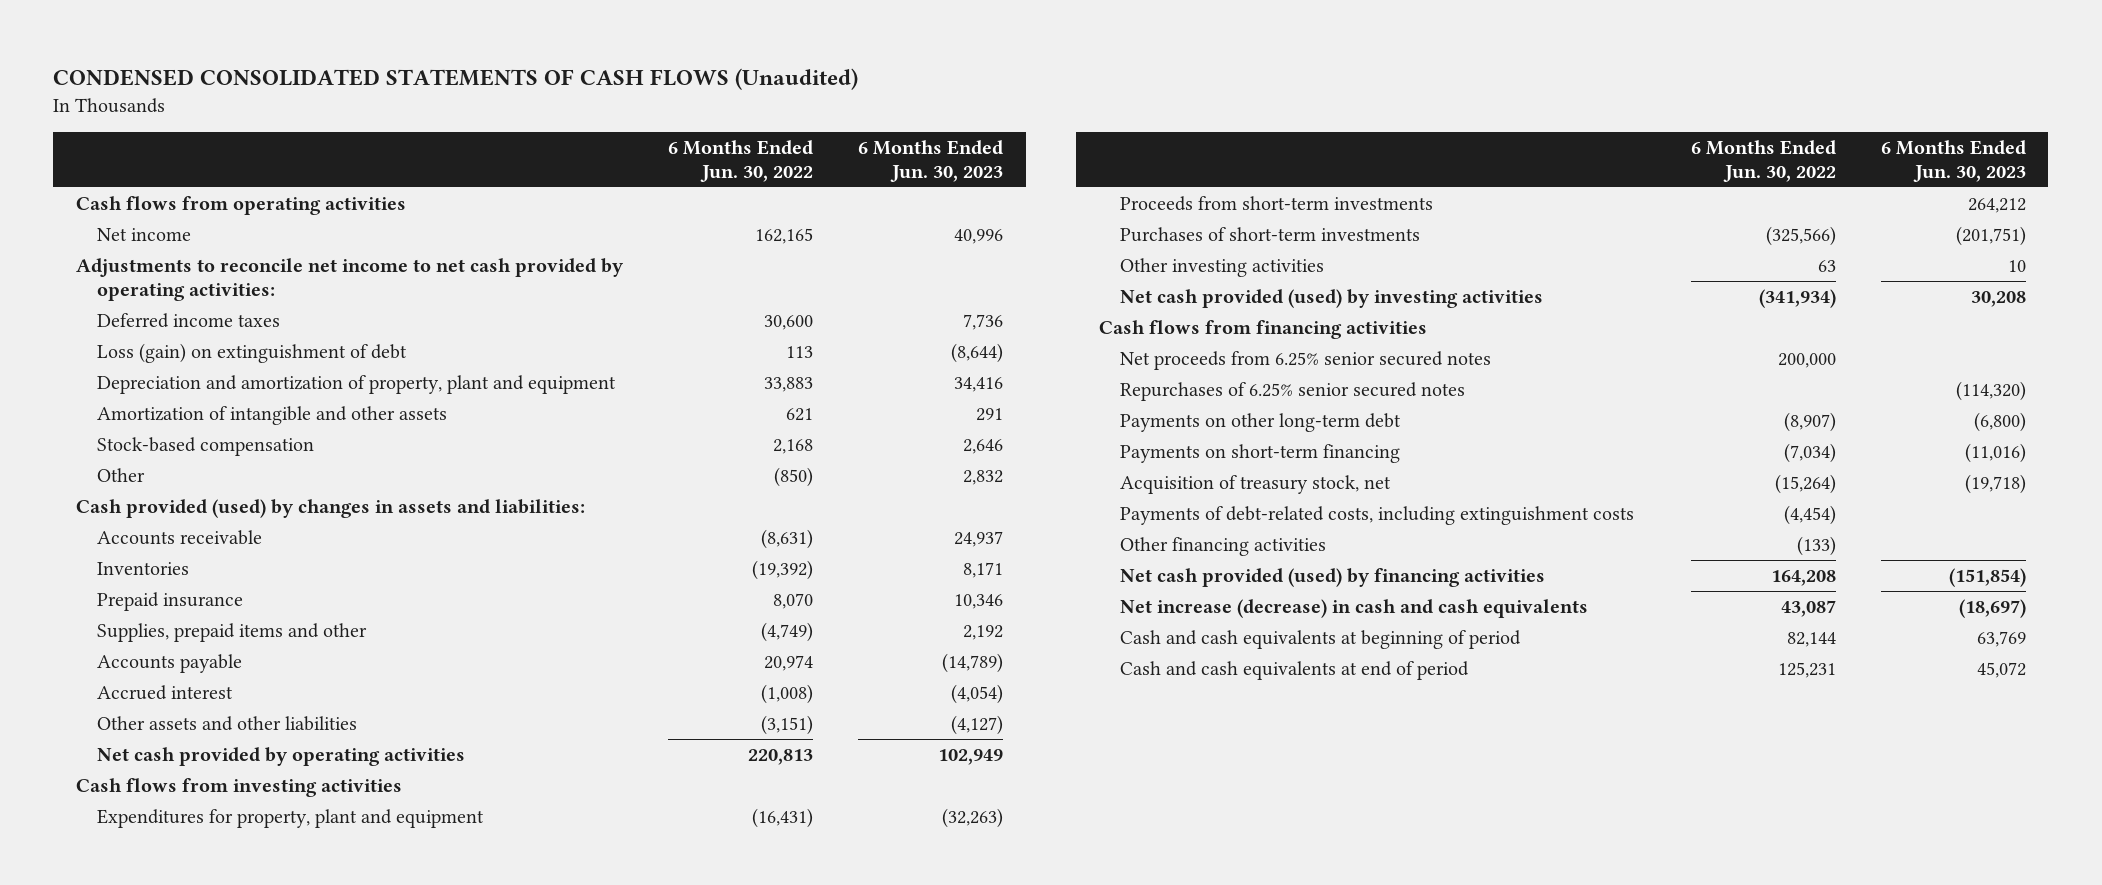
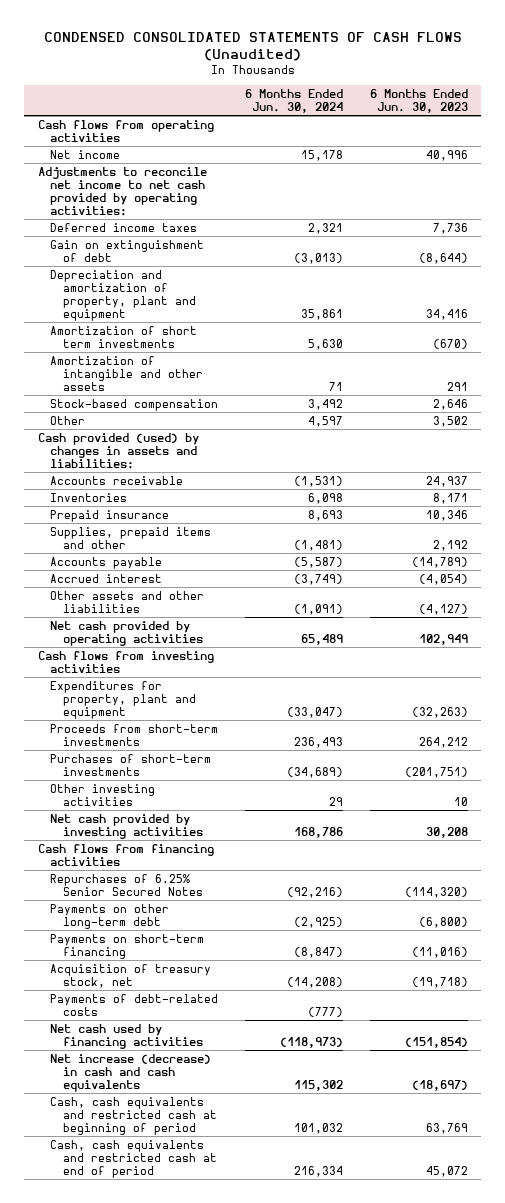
- | 6 Months Ended Jun. 30, 2022 | 6 Months Ended Jun. 30, 2023
+ | 6 Months Ended Jun. 30, 2024 | 6 Months Ended Jun. 30, 2023
- Loss (gain) on extinguishment of debt | 113 | (8,644)
+ Gain on extinguishment of debt | (3,013) | (8,644)
+ Amortization of short term investments | 5,630 | (670)
- Other | (850) | 2,832
+ Other | 4,597 | 3,502
- Net cash provided (used) by investing activities | (341,934) | 30,208
+ Net cash provided by investing activities | 168,786 | 30,208
- Net proceeds from 6.25% senior secured notes | 200,000 |
- Repurchases of 6.25% senior secured notes | | (114,320)
+ Repurchases of 6.25% Senior Secured Notes | (92,216) | (114,320)
- Payments of debt-related costs, including extinguishment costs | (4,454) |
- Other financing activities | (133) |
- Net cash provided (used) by financing activities | 164,208 | (151,854)
+ Payments of debt-related costs | (777) |
+ Net cash used by financing activities | (118,973) | (151,854)
- Cash and cash equivalents at beginning of period | 82,144 | 63,769
- Cash and cash equivalents at end of period | 125,231 | 45,072
+ Cash, cash equivalents and restricted cash at beginning of period | 101,032 | 63,769
+ Cash, cash equivalents and restricted cash at end of period | 216,334 | 45,072

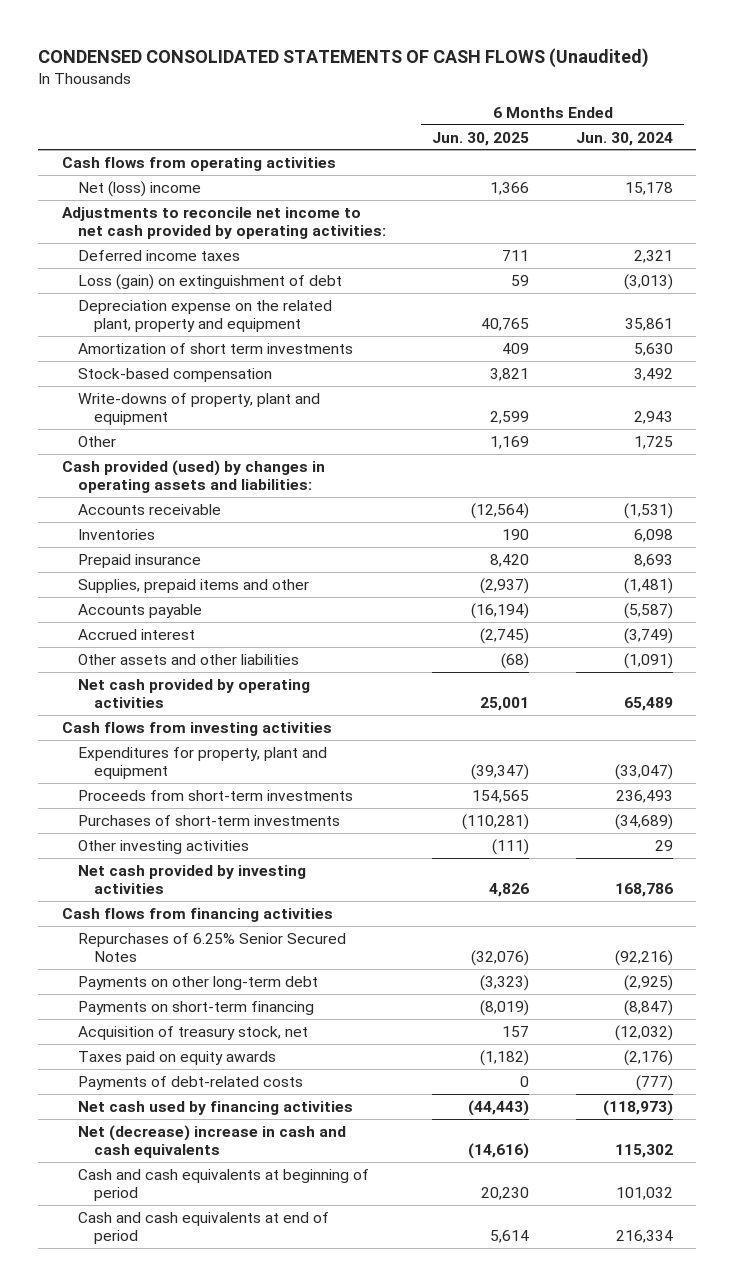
- | 6 Months Ended Jun. 30, 2024 | 6 Months Ended Jun. 30, 2023
+ | 6 Months Ended Jun. 30, 2025 | 6 Months Ended Jun. 30, 2024
- Net income | 15,178 | 40,996
+ Net (loss) income | 1,366 | 15,178
- Gain on extinguishment of debt | (3,013) | (8,644)
- Depreciation and amortization of property, plant and equipment | 35,861 | 34,416
+ Loss (gain) on extinguishment of debt | 59 | (3,013)
+ Depreciation expense on the related plant, property and equipment | 40,765 | 35,861
- Amortization of intangible and other assets | 71 | 291
- Other | 4,597 | 3,502
- Cash provided (used) by changes in assets and liabilities:
+ Write-downs of property, plant and equipment | 2,599 | 2,943
+ Other | 1,169 | 1,725
+ Cash provided (used) by changes in operating assets and liabilities:
- Acquisition of treasury stock, net | (14,208) | (19,718)
+ Acquisition of treasury stock, net | 157 | (12,032)
+ Taxes paid on equity awards | (1,182) | (2,176)
- Net increase (decrease) in cash and cash equivalents | 115,302 | (18,697)
- Cash, cash equivalents and restricted cash at beginning of period | 101,032 | 63,769
- Cash, cash equivalents and restricted cash at end of period | 216,334 | 45,072
+ Net (decrease) increase in cash and cash equivalents | (14,616) | 115,302
+ Cash and cash equivalents at beginning of period | 20,230 | 101,032
+ Cash and cash equivalents at end of period | 5,614 | 216,334

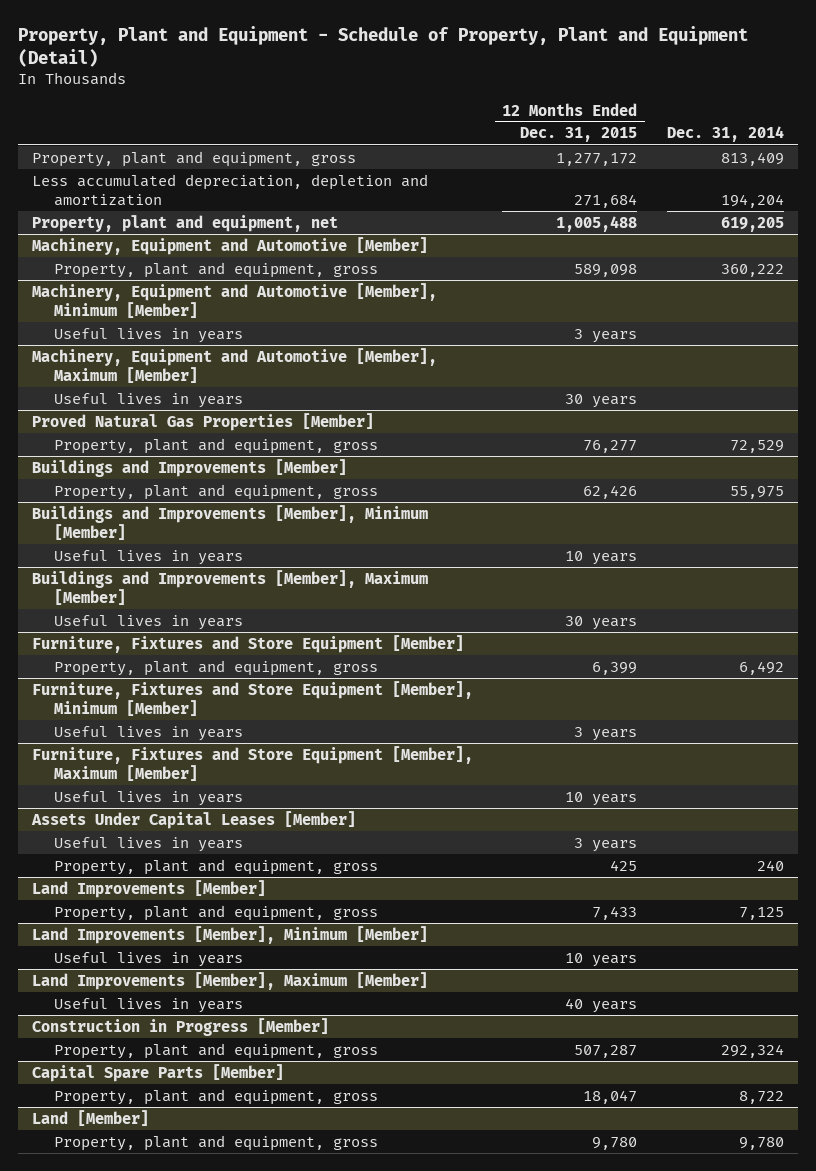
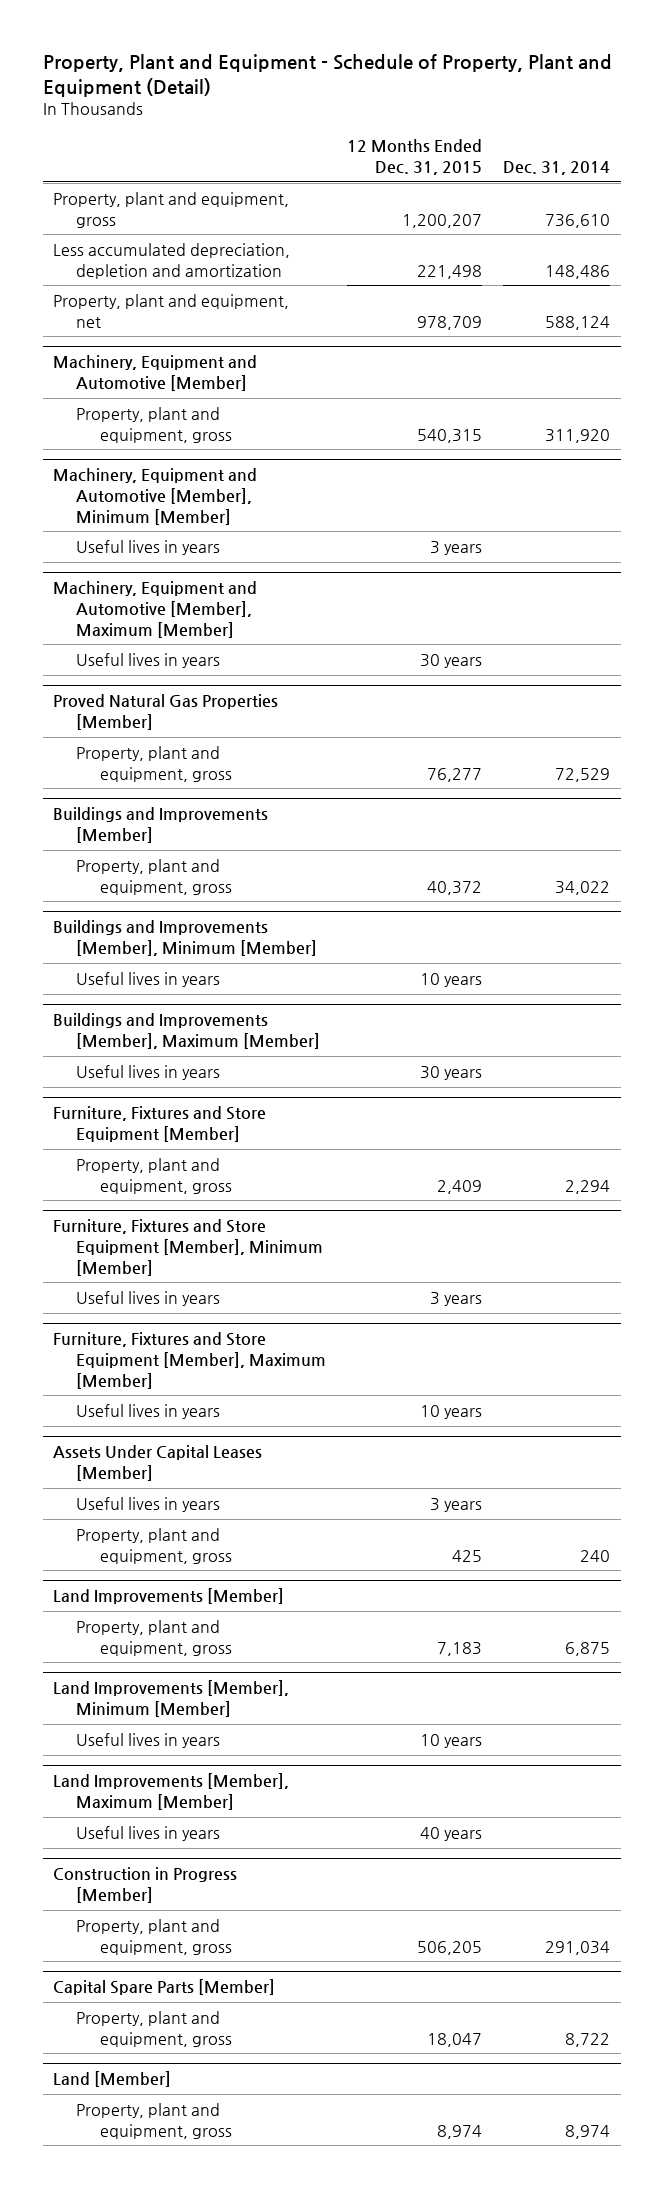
- Property, plant and equipment, gross | 1,277,172 | 813,409
- Less accumulated depreciation, depletion and amortization | 271,684 | 194,204
- Property, plant and equipment, net | 1,005,488 | 619,205
+ Property, plant and equipment, gross | 1,200,207 | 736,610
+ Less accumulated depreciation, depletion and amortization | 221,498 | 148,486
+ Property, plant and equipment, net | 978,709 | 588,124
@ Machinery, Equipment and Automotive [Member]
- Property, plant and equipment, gross | 589,098 | 360,222
+ Property, plant and equipment, gross | 540,315 | 311,920
@ Buildings and Improvements [Member]
- Property, plant and equipment, gross | 62,426 | 55,975
+ Property, plant and equipment, gross | 40,372 | 34,022
@ Furniture, Fixtures and Store Equipment [Member]
- Property, plant and equipment, gross | 6,399 | 6,492
+ Property, plant and equipment, gross | 2,409 | 2,294
@ Land Improvements [Member]
- Property, plant and equipment, gross | 7,433 | 7,125
+ Property, plant and equipment, gross | 7,183 | 6,875
@ Construction in Progress [Member]
- Property, plant and equipment, gross | 507,287 | 292,324
+ Property, plant and equipment, gross | 506,205 | 291,034
@ Land [Member]
- Property, plant and equipment, gross | 9,780 | 9,780
+ Property, plant and equipment, gross | 8,974 | 8,974

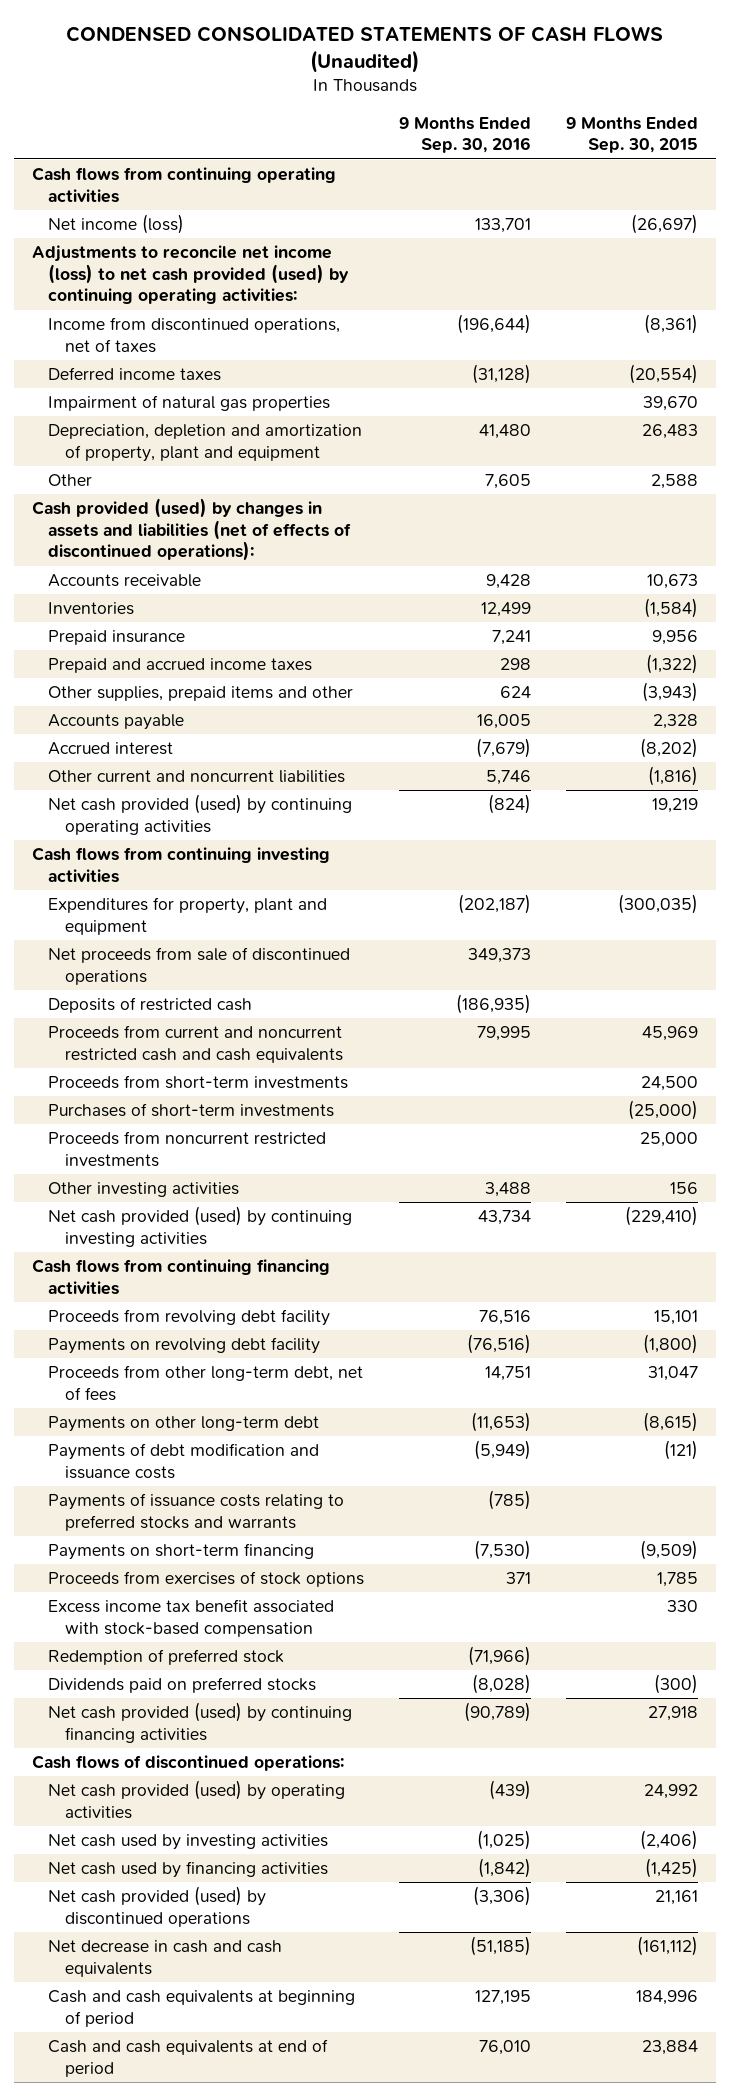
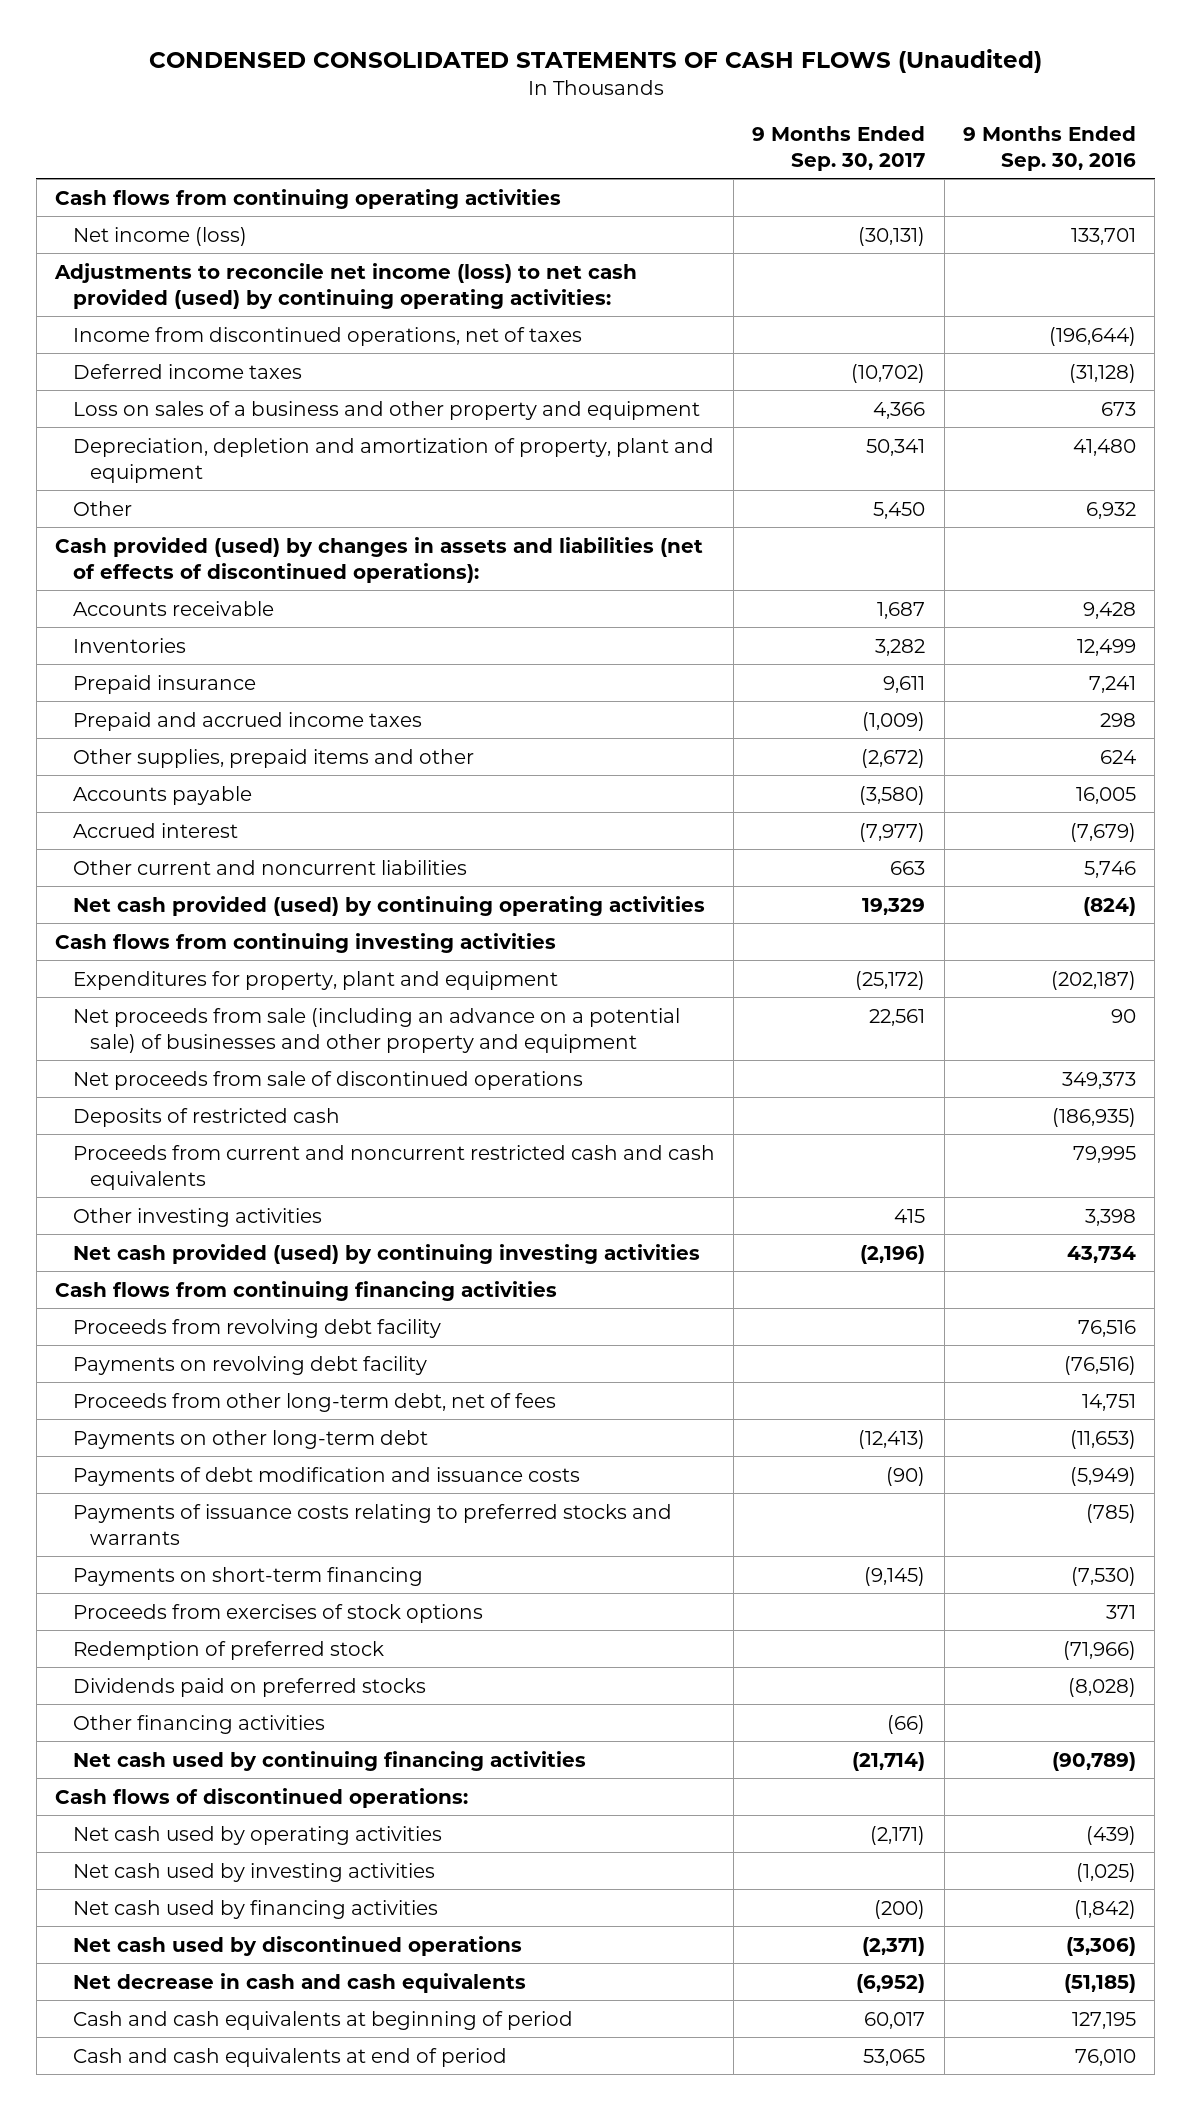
- | 9 Months Ended Sep. 30, 2016 | 9 Months Ended Sep. 30, 2015
+ | 9 Months Ended Sep. 30, 2017 | 9 Months Ended Sep. 30, 2016
- Impairment of natural gas properties | | 39,670
+ Loss on sales of a business and other property and equipment | 4,366 | 673
- Other | 7,605 | 2,588
+ Other | 5,450 | 6,932
+ Net proceeds from sale (including an advance on a potential sale) of businesses and other property and equipment | 22,561 | 90
- Proceeds from short-term investments | | 24,500
- Purchases of short-term investments | | (25,000)
- Proceeds from noncurrent restricted investments | | 25,000
- Other investing activities | 3,488 | 156
+ Other investing activities | 415 | 3,398
- Excess income tax benefit associated with stock-based compensation | | 330
- Net cash provided (used) by continuing financing activities | (90,789) | 27,918
+ Other financing activities | (66) |
+ Net cash used by continuing financing activities | (21,714) | (90,789)
- Net cash provided (used) by operating activities | (439) | 24,992
+ Net cash used by operating activities | (2,171) | (439)
- Net cash provided (used) by discontinued operations | (3,306) | 21,161
+ Net cash used by discontinued operations | (2,371) | (3,306)

